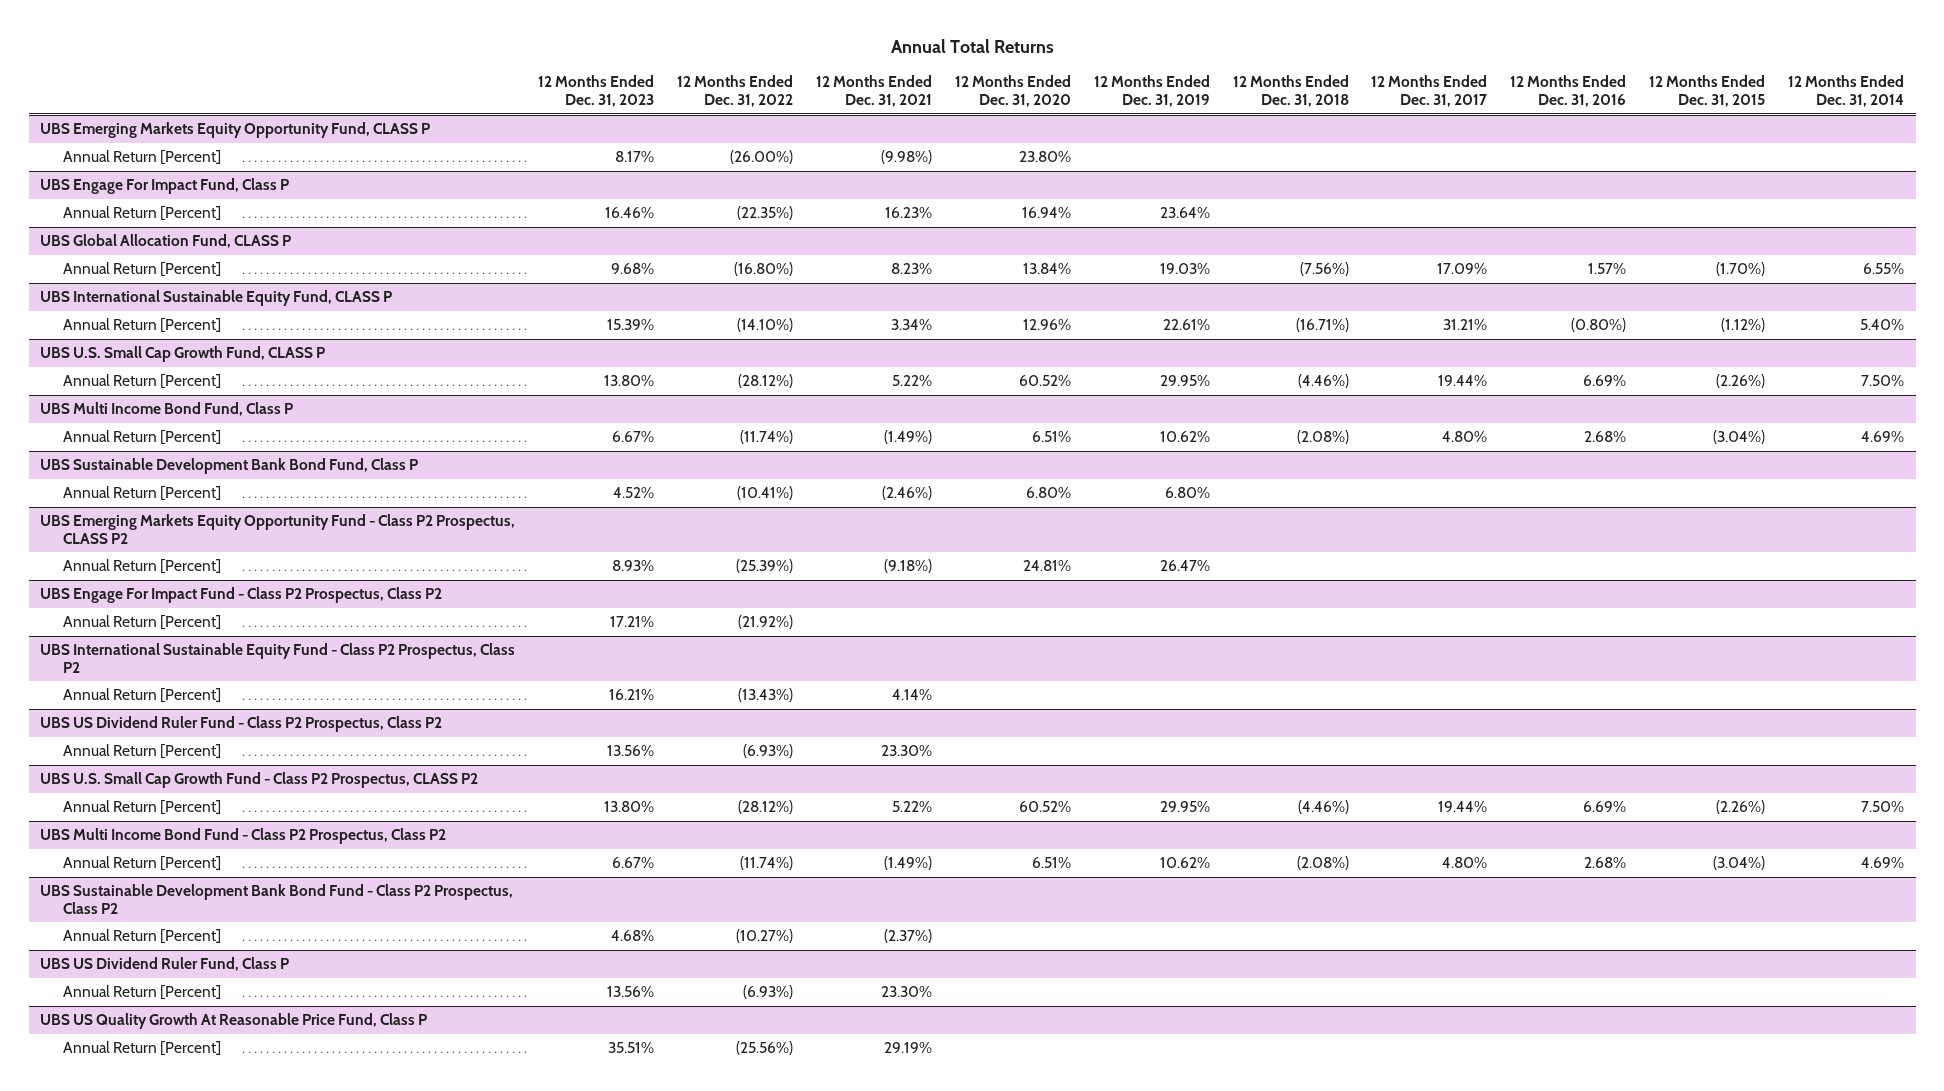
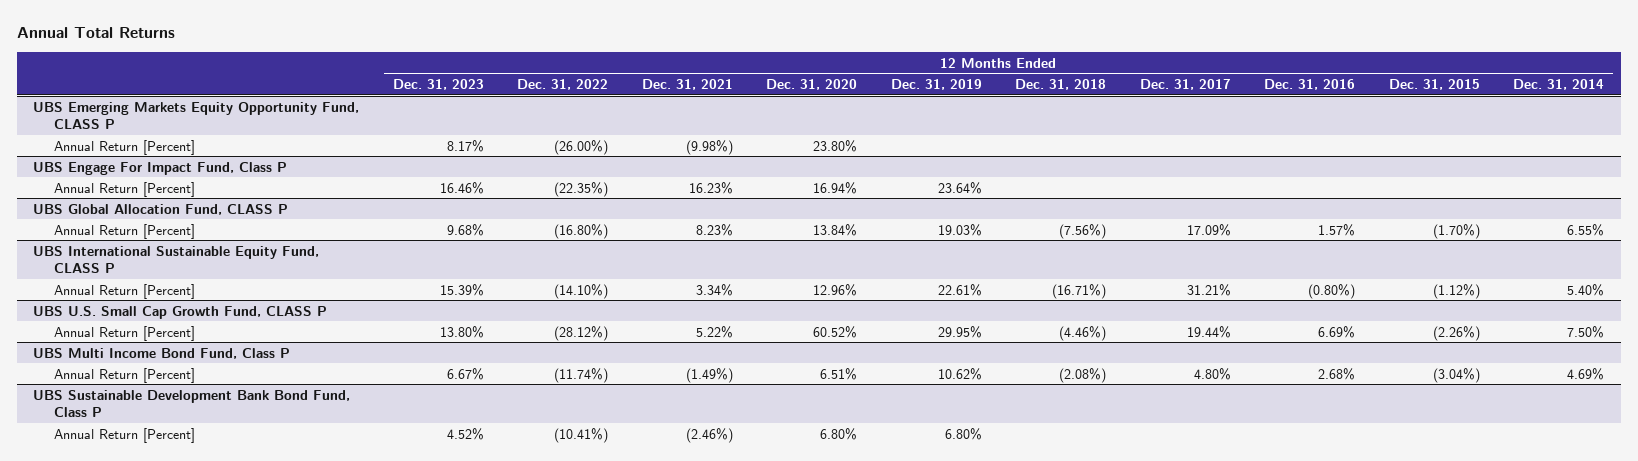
- UBS Emerging Markets Equity Opportunity Fund - Class P2 Prospectus, CLASS P2
- Annual Return [Percent] | 8.93% | (25.39%) | (9.18%) | 24.81% | 26.47% | | | | |
- UBS Engage For Impact Fund - Class P2 Prospectus, Class P2
- Annual Return [Percent] | 17.21% | (21.92%) | | | | | | | |
- UBS International Sustainable Equity Fund - Class P2 Prospectus, Class P2
- Annual Return [Percent] | 16.21% | (13.43%) | 4.14% | | | | | | |
- UBS US Dividend Ruler Fund - Class P2 Prospectus, Class P2
- Annual Return [Percent] | 13.56% | (6.93%) | 23.30% | | | | | | |
- UBS U.S. Small Cap Growth Fund - Class P2 Prospectus, CLASS P2
- Annual Return [Percent] | 13.80% | (28.12%) | 5.22% | 60.52% | 29.95% | (4.46%) | 19.44% | 6.69% | (2.26%) | 7.50%
- UBS Multi Income Bond Fund - Class P2 Prospectus, Class P2
- Annual Return [Percent] | 6.67% | (11.74%) | (1.49%) | 6.51% | 10.62% | (2.08%) | 4.80% | 2.68% | (3.04%) | 4.69%
- UBS Sustainable Development Bank Bond Fund - Class P2 Prospectus, Class P2
- Annual Return [Percent] | 4.68% | (10.27%) | (2.37%) | | | | | | |
- UBS US Dividend Ruler Fund, Class P
- Annual Return [Percent] | 13.56% | (6.93%) | 23.30% | | | | | | |
- UBS US Quality Growth At Reasonable Price Fund, Class P
- Annual Return [Percent] | 35.51% | (25.56%) | 29.19% | | | | | | |

